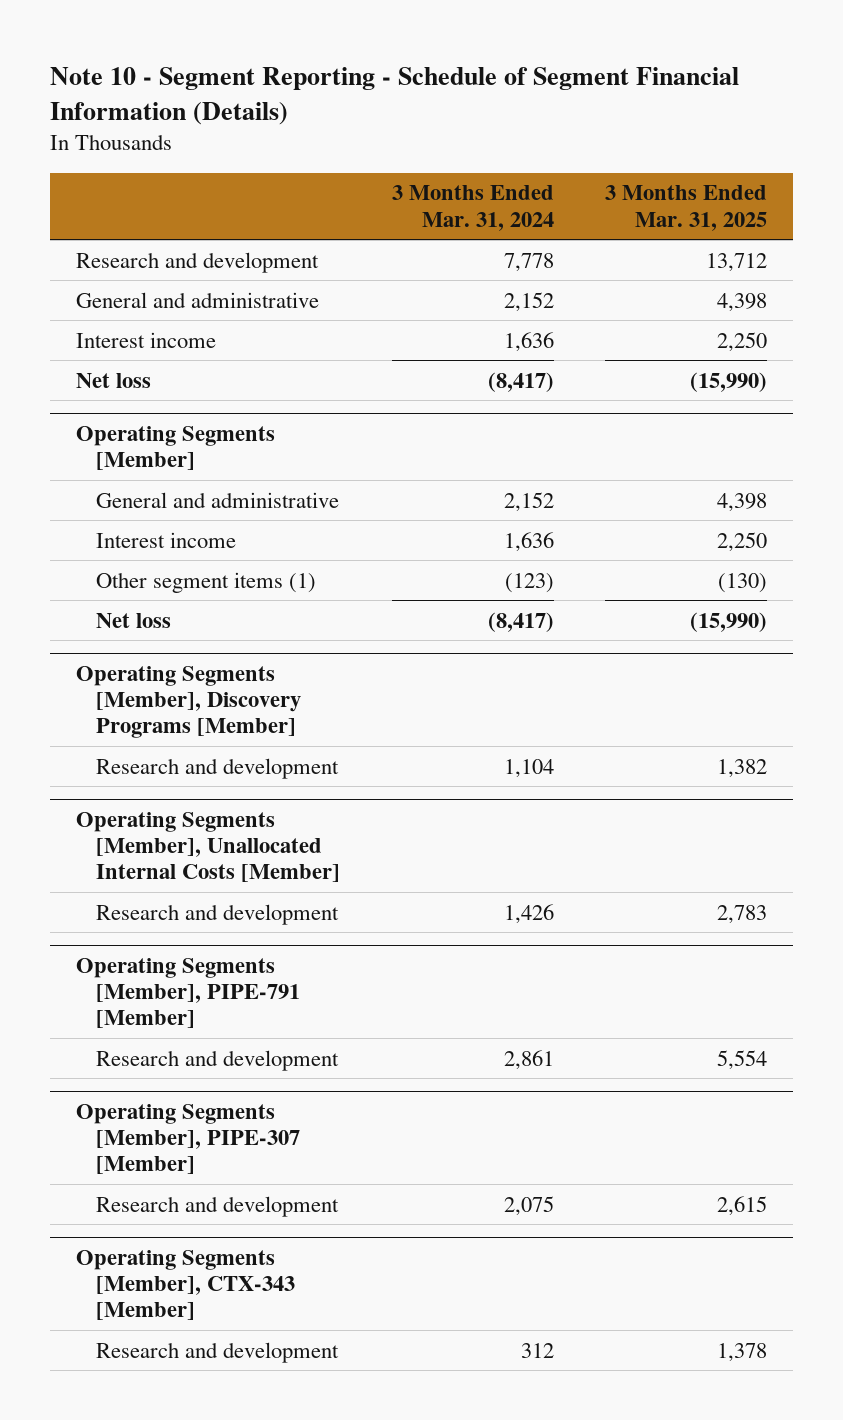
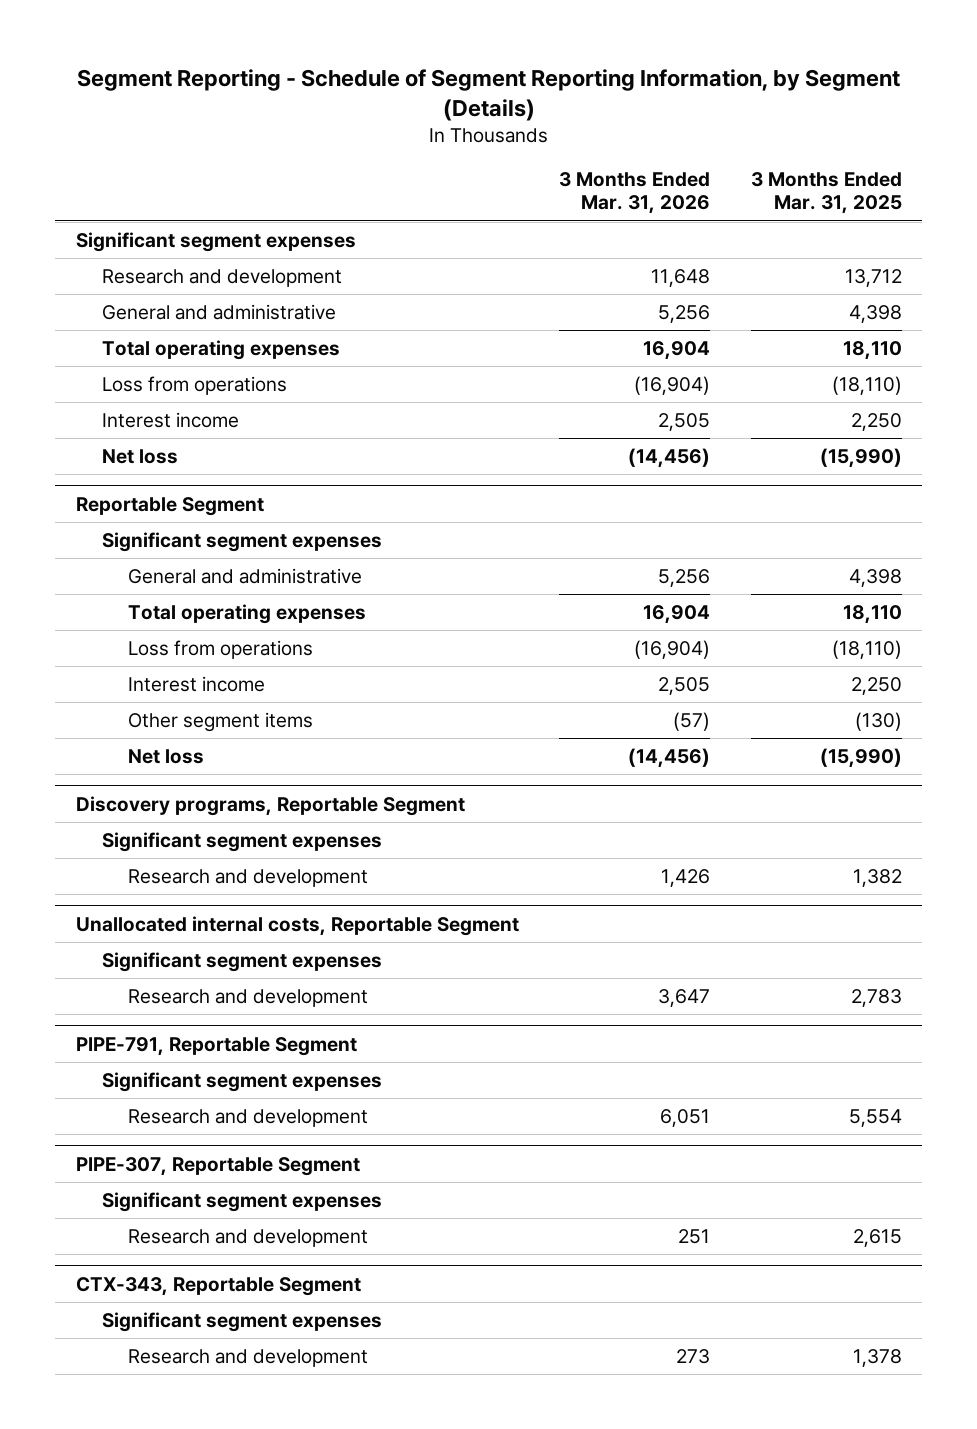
- Note 10 - Segment Reporting - Schedule of Segment Financial Information (Details)
+ Segment Reporting - Schedule of Segment Reporting Information, by Segment (Details)
- | 3 Months Ended Mar. 31, 2024 | 3 Months Ended Mar. 31, 2025
+ | 3 Months Ended Mar. 31, 2026 | 3 Months Ended Mar. 31, 2025
+ Significant segment expenses
+ Total operating expenses | 16,904 | 18,110
+ Loss from operations | (16,904) | (18,110)
- Operating Segments [Member]
+ Reportable Segment
+ Significant segment expenses
+ Total operating expenses | 16,904 | 18,110
+ Loss from operations | (16,904) | (18,110)
- Other segment items (1) | (123) | (130)
+ Other segment items | (57) | (130)
- Operating Segments [Member], Discovery Programs [Member]
+ Discovery programs, Reportable Segment
+ Significant segment expenses
- Operating Segments [Member], Unallocated Internal Costs [Member]
+ Unallocated internal costs, Reportable Segment
+ Significant segment expenses
- Operating Segments [Member], PIPE-791 [Member]
+ PIPE-791, Reportable Segment
+ Significant segment expenses
- Operating Segments [Member], PIPE-307 [Member]
+ PIPE-307, Reportable Segment
+ Significant segment expenses
- Operating Segments [Member], CTX-343 [Member]
+ CTX-343, Reportable Segment
+ Significant segment expenses

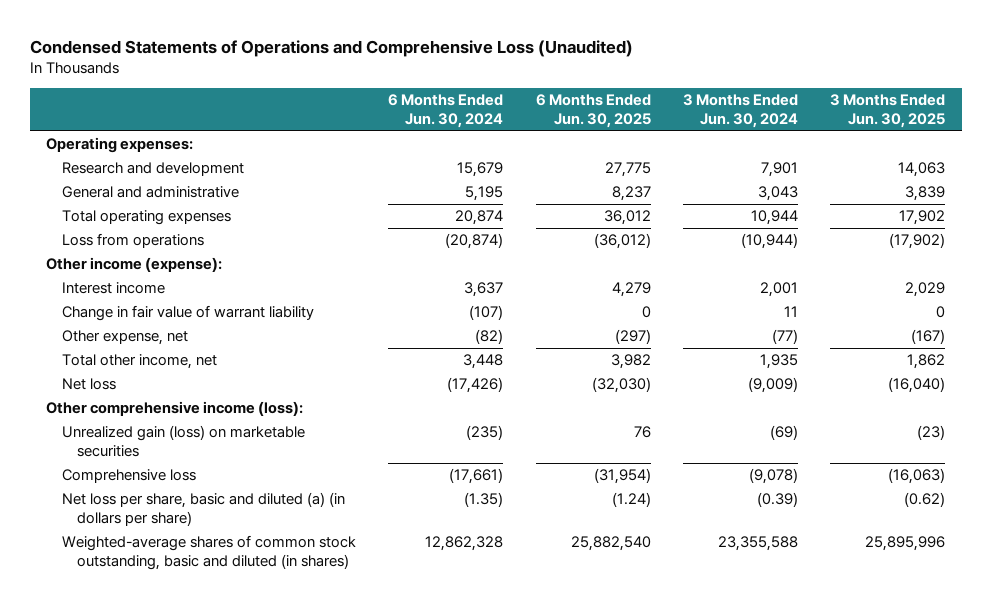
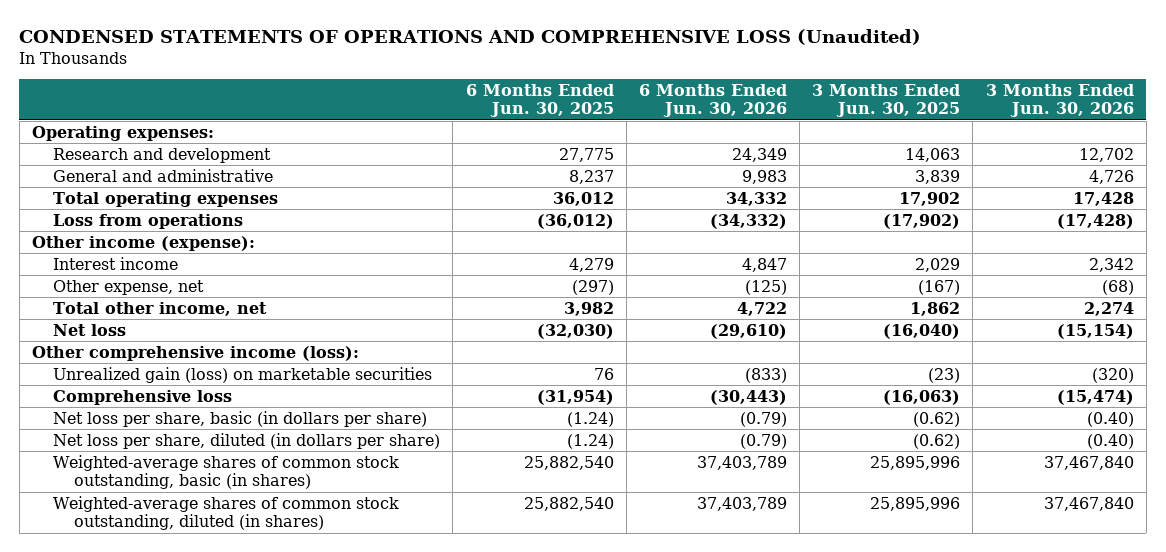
- Condensed Statements of Operations and Comprehensive Loss (Unaudited)
+ CONDENSED STATEMENTS OF OPERATIONS AND COMPREHENSIVE LOSS (Unaudited)
- | 6 Months Ended Jun. 30, 2024 | 6 Months Ended Jun. 30, 2025 | 3 Months Ended Jun. 30, 2024 | 3 Months Ended Jun. 30, 2025
+ | 6 Months Ended Jun. 30, 2025 | 6 Months Ended Jun. 30, 2026 | 3 Months Ended Jun. 30, 2025 | 3 Months Ended Jun. 30, 2026
- Change in fair value of warrant liability | (107) | 0 | 11 | 0
- Net loss per share, basic and diluted (a) (in dollars per share) | (1.35) | (1.24) | (0.39) | (0.62)
- Weighted-average shares of common stock outstanding, basic and diluted (in shares) | 12,862,328 | 25,882,540 | 23,355,588 | 25,895,996
+ Net loss per share, basic (in dollars per share) | (1.24) | (0.79) | (0.62) | (0.40)
+ Net loss per share, diluted (in dollars per share) | (1.24) | (0.79) | (0.62) | (0.40)
+ Weighted-average shares of common stock outstanding, basic (in shares) | 25,882,540 | 37,403,789 | 25,895,996 | 37,467,840
+ Weighted-average shares of common stock outstanding, diluted (in shares) | 25,882,540 | 37,403,789 | 25,895,996 | 37,467,840

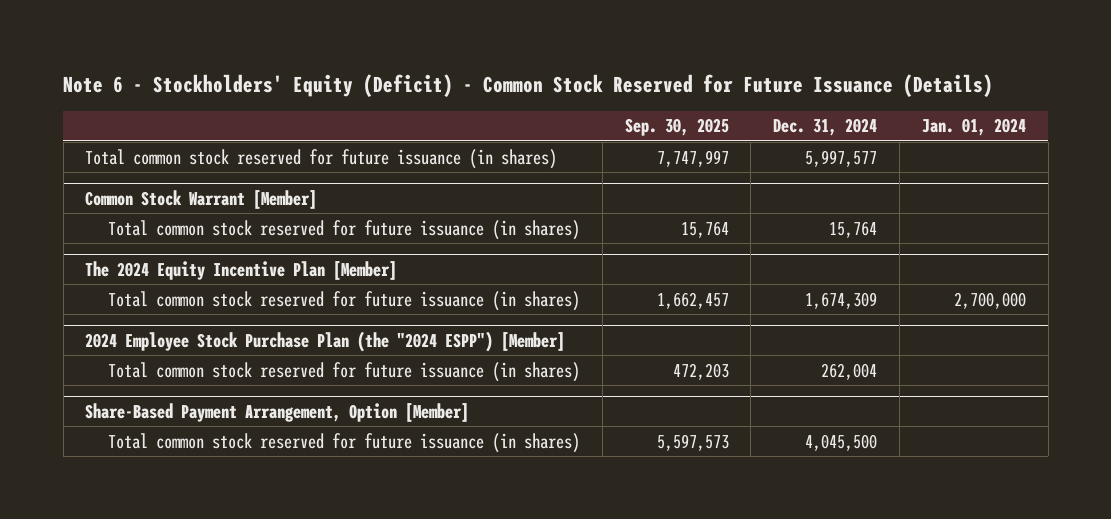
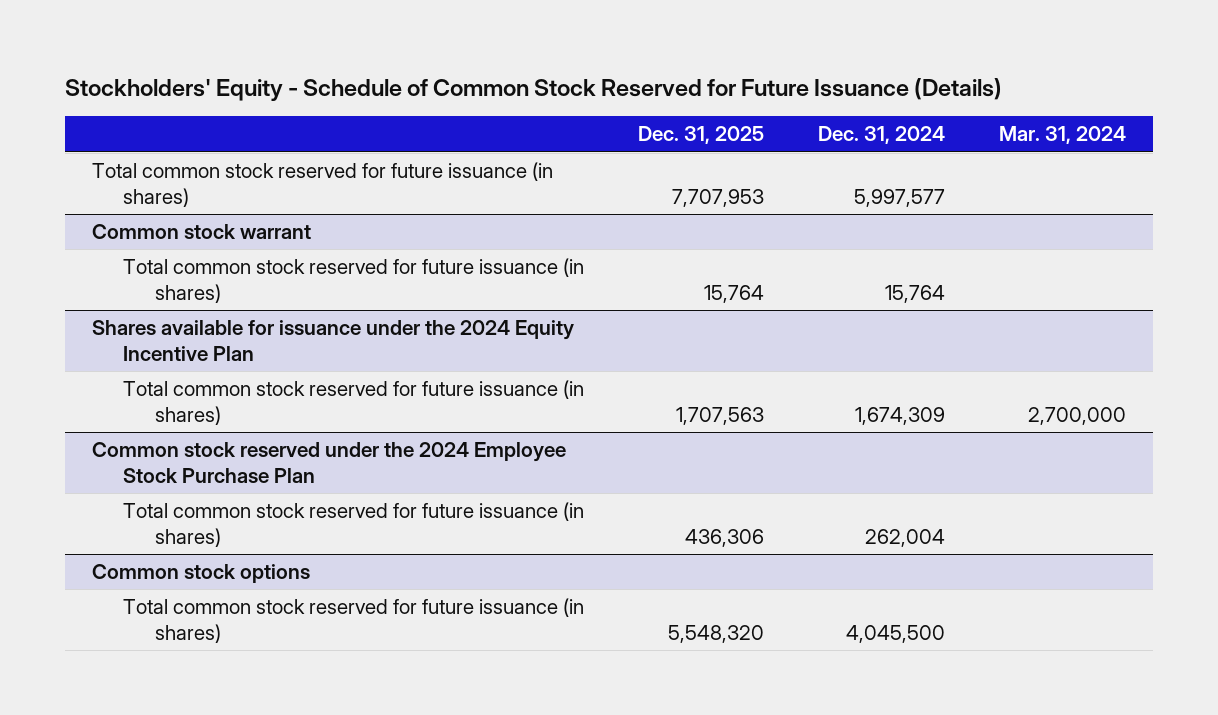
- Note 6 - Stockholders' Equity (Deficit) - Common Stock Reserved for Future Issuance (Details)
+ Stockholders' Equity - Schedule of Common Stock Reserved for Future Issuance (Details)
- | Sep. 30, 2025 | Dec. 31, 2024 | Jan. 01, 2024
+ | Dec. 31, 2025 | Dec. 31, 2024 | Mar. 31, 2024
- Common Stock Warrant [Member]
+ Common stock warrant
- The 2024 Equity Incentive Plan [Member]
+ Shares available for issuance under the 2024 Equity Incentive Plan
- 2024 Employee Stock Purchase Plan (the "2024 ESPP") [Member]
+ Common stock reserved under the 2024 Employee Stock Purchase Plan
- Share-Based Payment Arrangement, Option [Member]
+ Common stock options

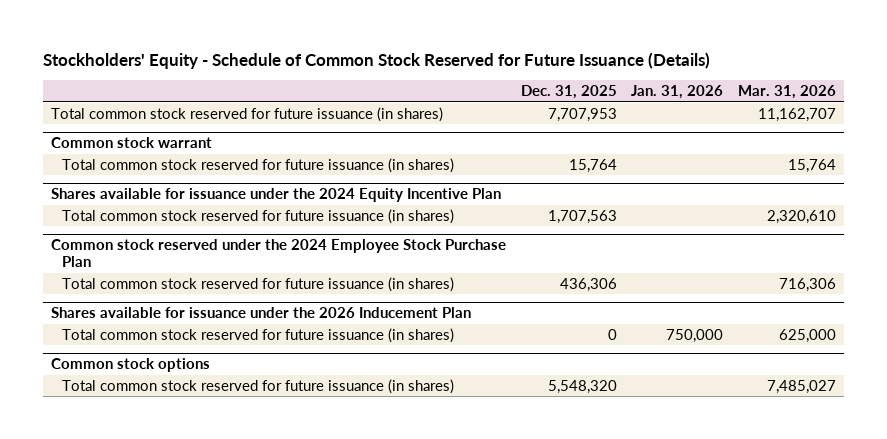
- | Dec. 31, 2025 | Dec. 31, 2024 | Mar. 31, 2024
+ | Dec. 31, 2025 | Jan. 31, 2026 | Mar. 31, 2026
+ Shares available for issuance under the 2026 Inducement Plan
+ Total common stock reserved for future issuance (in shares) | 0 | 750,000 | 625,000

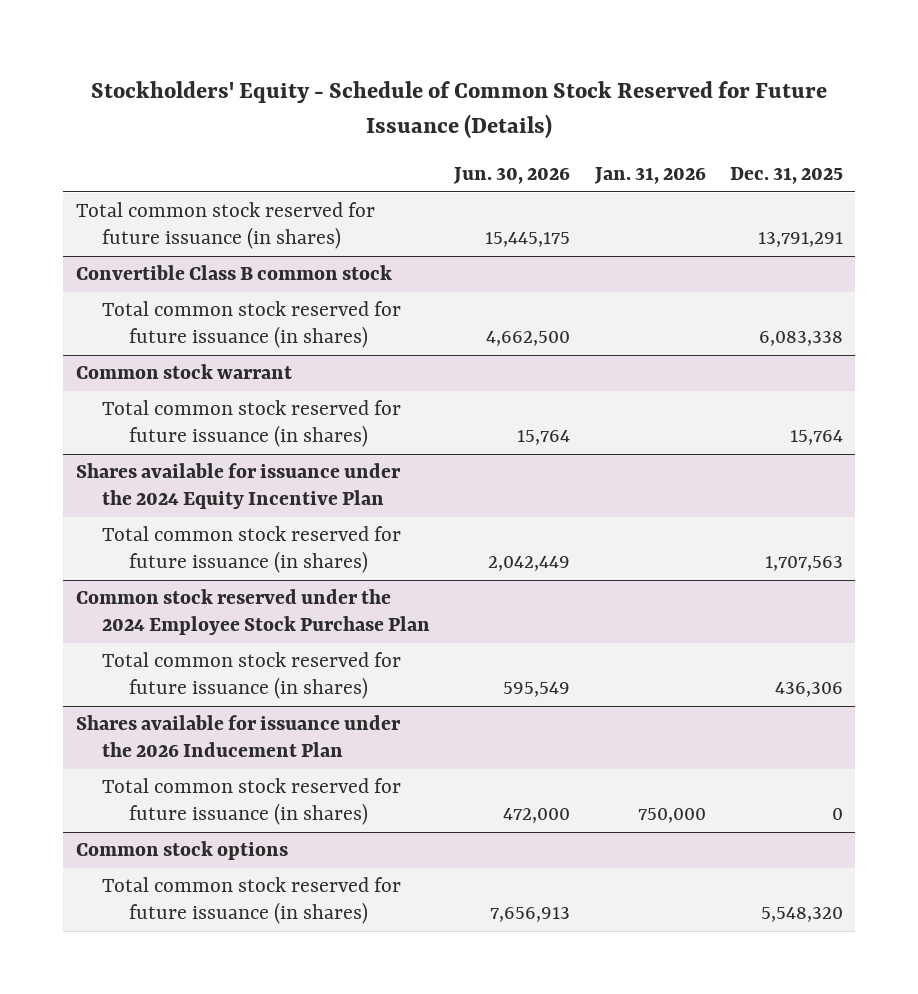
- | Dec. 31, 2025 | Jan. 31, 2026 | Mar. 31, 2026
+ | Jun. 30, 2026 | Jan. 31, 2026 | Dec. 31, 2025
- Total common stock reserved for future issuance (in shares) | 7,707,953 | | 11,162,707
+ Total common stock reserved for future issuance (in shares) | 15,445,175 | | 13,791,291
+ Convertible Class B common stock
+ Total common stock reserved for future issuance (in shares) | 4,662,500 | | 6,083,338

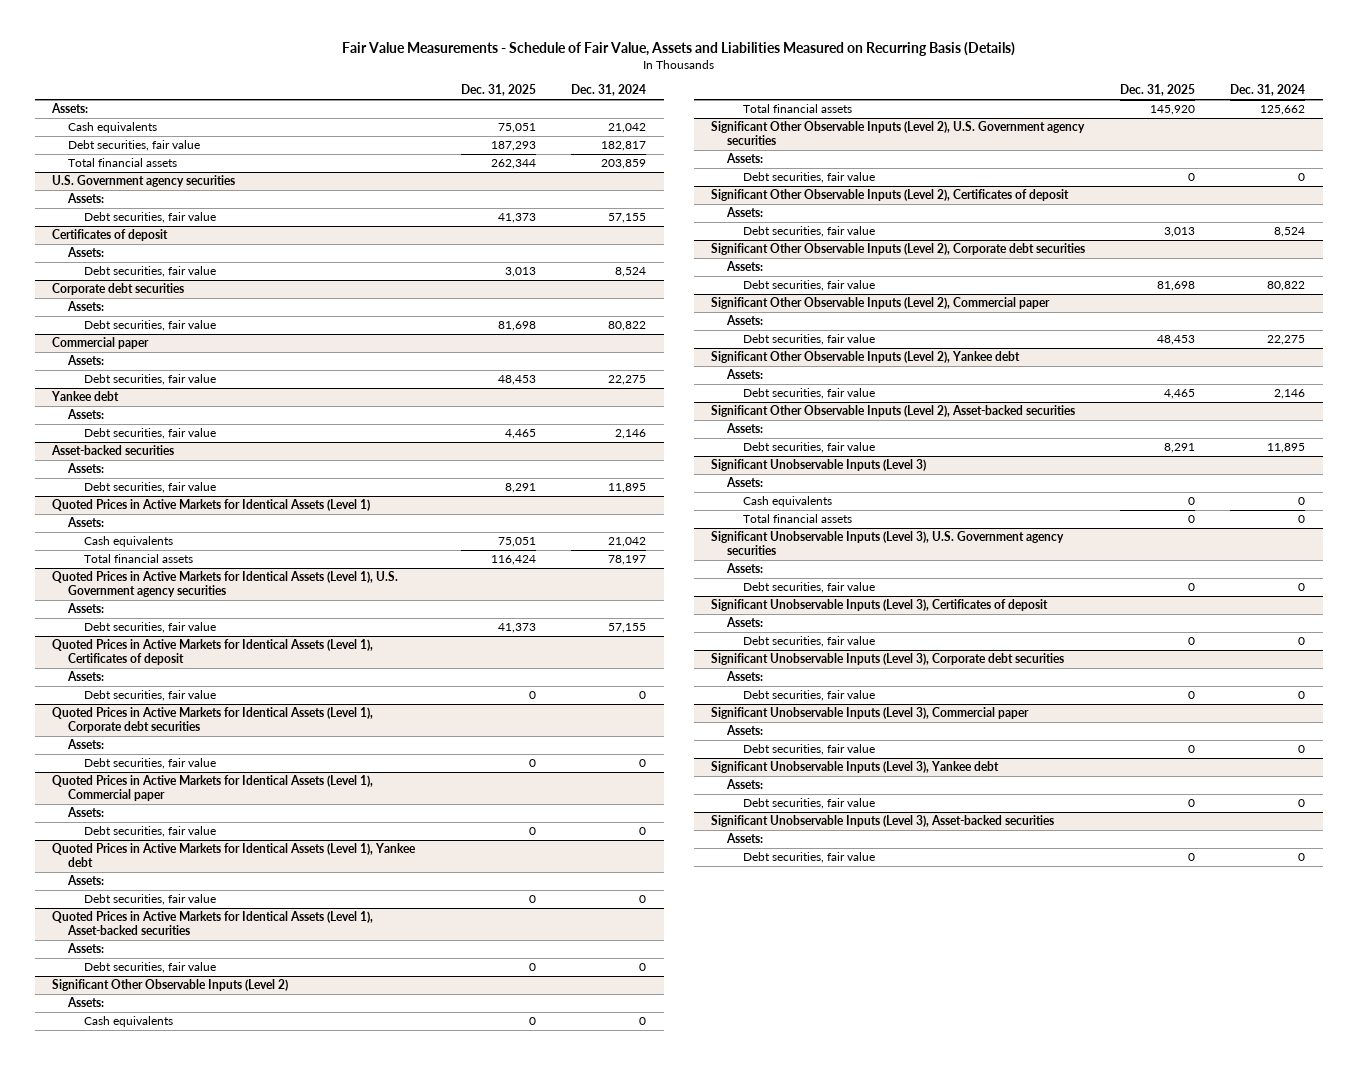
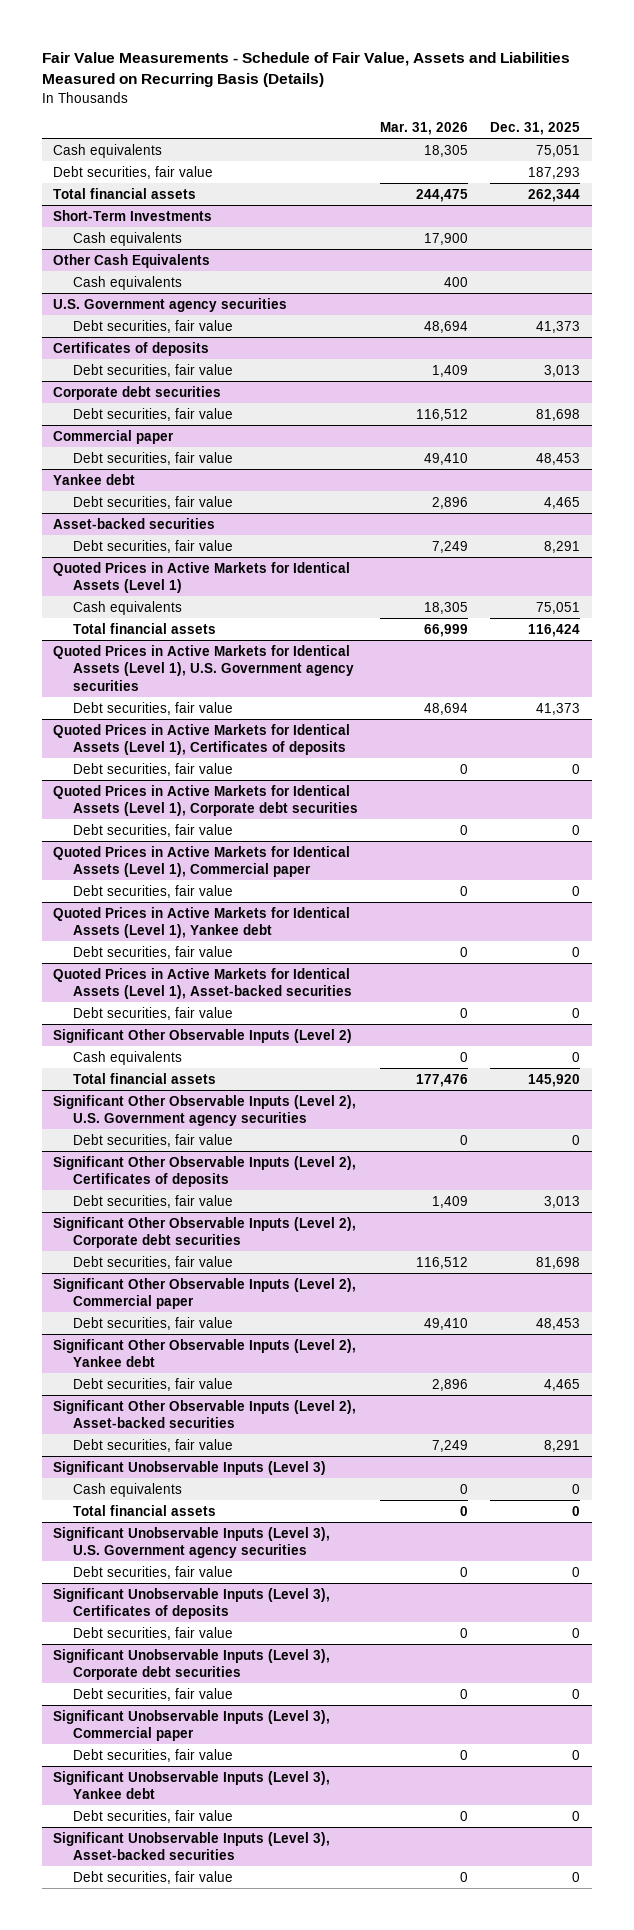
- | Dec. 31, 2025 | Dec. 31, 2024
+ | Mar. 31, 2026 | Dec. 31, 2025
- Assets:
+ Short-Term Investments
+ Cash equivalents | 17,900 |
+ Other Cash Equivalents
+ Cash equivalents | 400 |
@ U.S. Government agency securities
- Assets:
- Certificates of deposit
- Assets:
+ Certificates of deposits
@ Corporate debt securities
- Assets:
@ Commercial paper
- Assets:
@ Yankee debt
- Assets:
@ Asset-backed securities
- Assets:
@ Quoted Prices in Active Markets for Identical Assets (Level 1)
- Assets:
@ Quoted Prices in Active Markets for Identical Assets (Level 1), U.S. Government agency securities
- Assets:
- Quoted Prices in Active Markets for Identical Assets (Level 1), Certificates of deposit
- Assets:
+ Quoted Prices in Active Markets for Identical Assets (Level 1), Certificates of deposits
@ Quoted Prices in Active Markets for Identical Assets (Level 1), Corporate debt securities
- Assets:
@ Quoted Prices in Active Markets for Identical Assets (Level 1), Commercial paper
- Assets:
@ Quoted Prices in Active Markets for Identical Assets (Level 1), Yankee debt
- Assets:
@ Quoted Prices in Active Markets for Identical Assets (Level 1), Asset-backed securities
- Assets:
@ Significant Other Observable Inputs (Level 2)
- Assets:
@ Significant Other Observable Inputs (Level 2), U.S. Government agency securities
- Assets:
- Significant Other Observable Inputs (Level 2), Certificates of deposit
- Assets:
+ Significant Other Observable Inputs (Level 2), Certificates of deposits
@ Significant Other Observable Inputs (Level 2), Corporate debt securities
- Assets:
@ Significant Other Observable Inputs (Level 2), Commercial paper
- Assets:
@ Significant Other Observable Inputs (Level 2), Yankee debt
- Assets:
@ Significant Other Observable Inputs (Level 2), Asset-backed securities
- Assets:
@ Significant Unobservable Inputs (Level 3)
- Assets:
@ Significant Unobservable Inputs (Level 3), U.S. Government agency securities
- Assets:
- Significant Unobservable Inputs (Level 3), Certificates of deposit
- Assets:
+ Significant Unobservable Inputs (Level 3), Certificates of deposits
@ Significant Unobservable Inputs (Level 3), Corporate debt securities
- Assets:
@ Significant Unobservable Inputs (Level 3), Commercial paper
- Assets:
@ Significant Unobservable Inputs (Level 3), Yankee debt
- Assets:
@ Significant Unobservable Inputs (Level 3), Asset-backed securities
- Assets:

